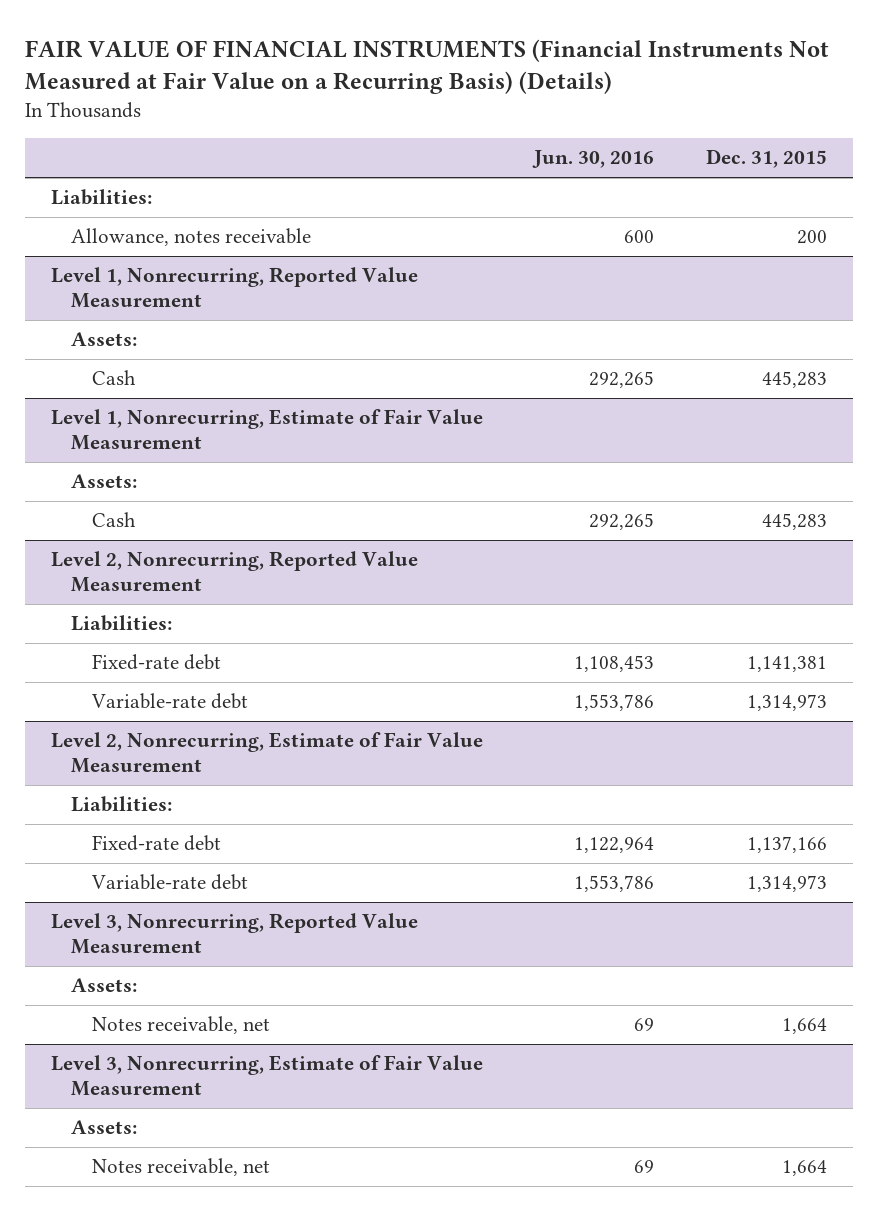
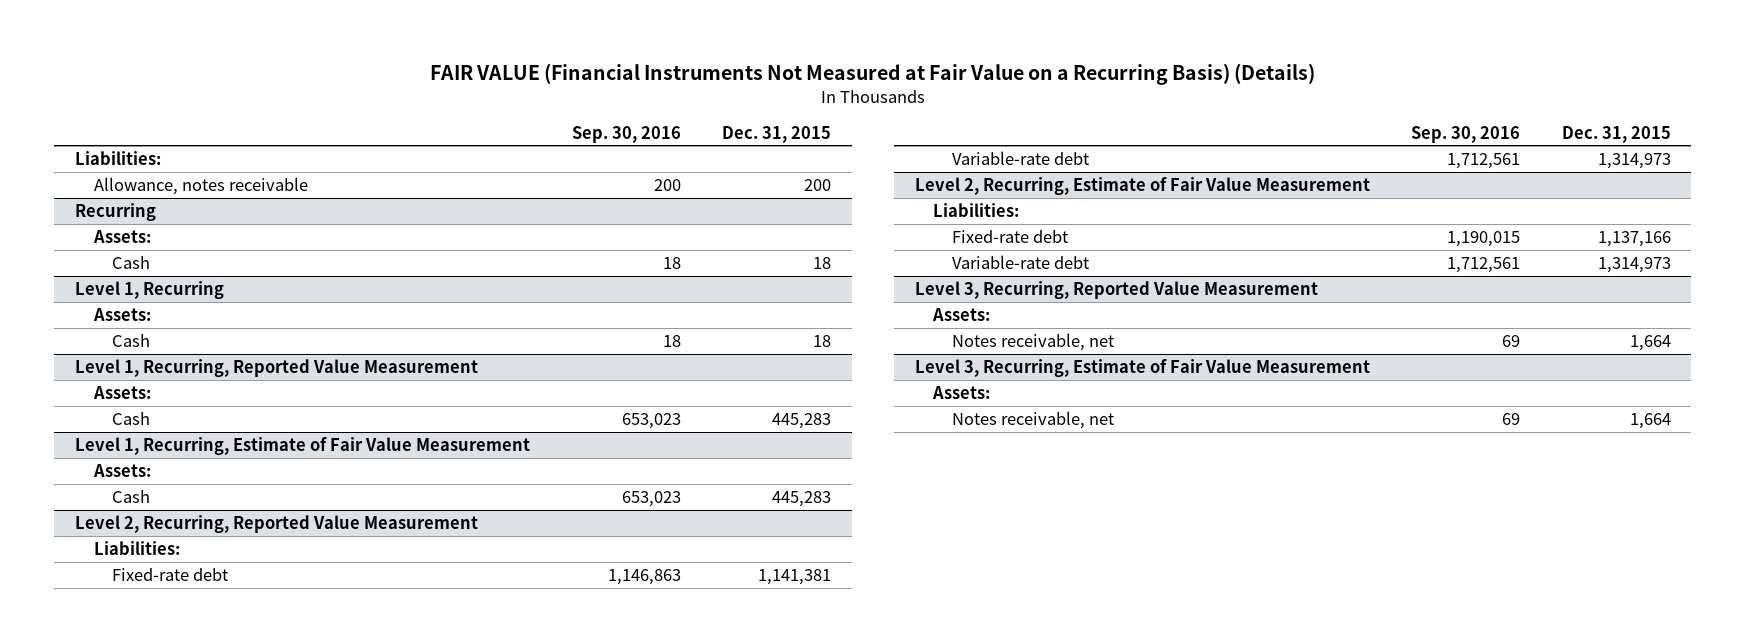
- FAIR VALUE OF FINANCIAL INSTRUMENTS (Financial Instruments Not Measured at Fair Value on a Recurring Basis) (Details)
+ FAIR VALUE (Financial Instruments Not Measured at Fair Value on a Recurring Basis) (Details)
- | Jun. 30, 2016 | Dec. 31, 2015
+ | Sep. 30, 2016 | Dec. 31, 2015
- Level 1, Nonrecurring, Reported Value Measurement
+ Recurring
+ Cash | 18 | 18
+ Level 1, Recurring
+ Assets:
+ Cash | 18 | 18
+ Level 1, Recurring, Reported Value Measurement
+ Assets:
- Level 1, Nonrecurring, Estimate of Fair Value Measurement
+ Level 1, Recurring, Estimate of Fair Value Measurement
- Level 2, Nonrecurring, Reported Value Measurement
+ Level 2, Recurring, Reported Value Measurement
- Level 2, Nonrecurring, Estimate of Fair Value Measurement
+ Level 2, Recurring, Estimate of Fair Value Measurement
- Level 3, Nonrecurring, Reported Value Measurement
+ Level 3, Recurring, Reported Value Measurement
- Level 3, Nonrecurring, Estimate of Fair Value Measurement
+ Level 3, Recurring, Estimate of Fair Value Measurement

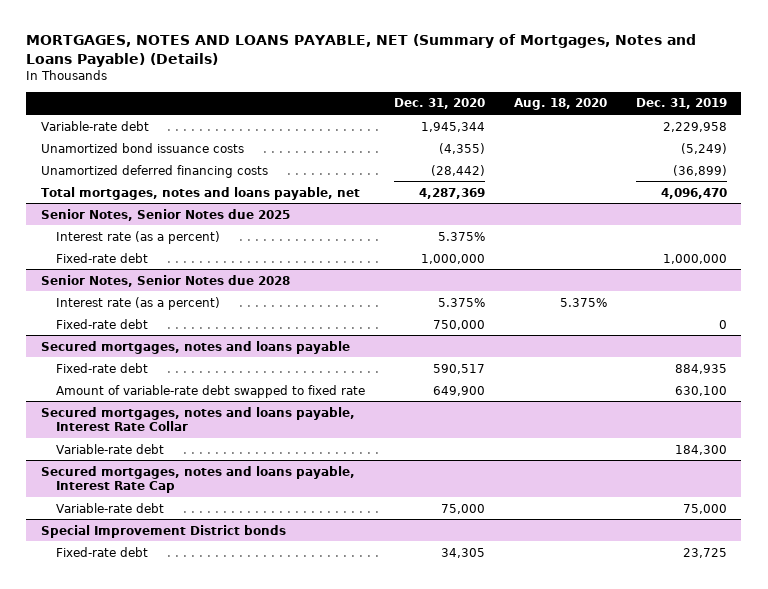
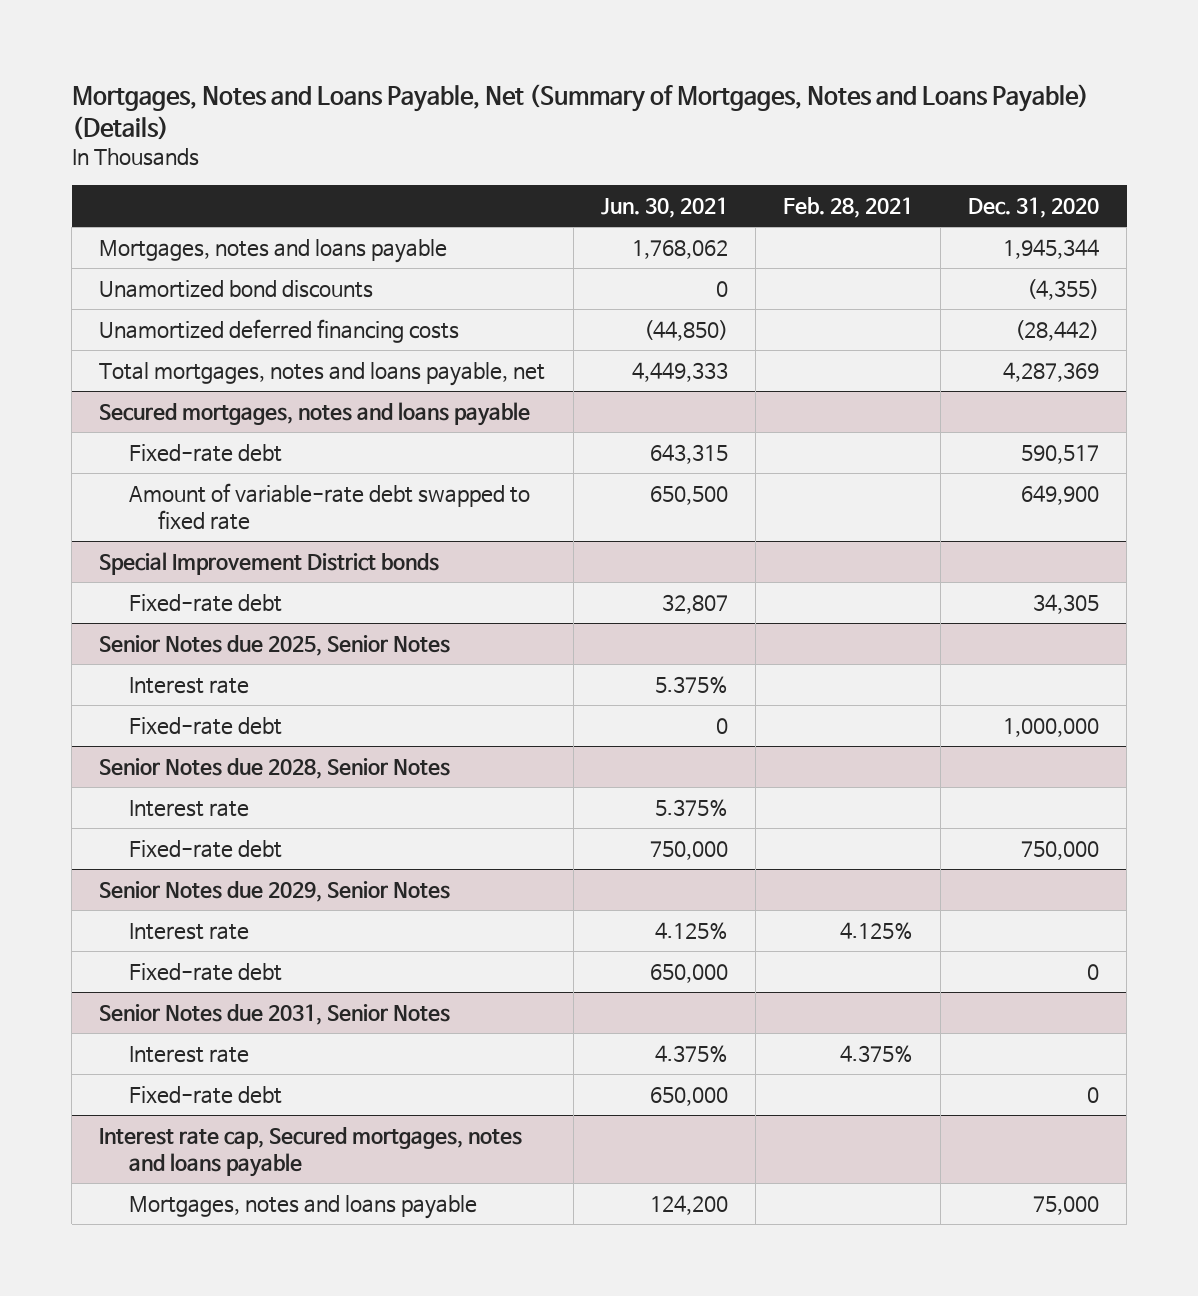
- MORTGAGES, NOTES AND LOANS PAYABLE, NET (Summary of Mortgages, Notes and Loans Payable) (Details)
+ Mortgages, Notes and Loans Payable, Net (Summary of Mortgages, Notes and Loans Payable) (Details)
- | Dec. 31, 2020 | Aug. 18, 2020 | Dec. 31, 2019
+ | Jun. 30, 2021 | Feb. 28, 2021 | Dec. 31, 2020
- Variable-rate debt | 1,945,344 | | 2,229,958
- Unamortized bond issuance costs | (4,355) | | (5,249)
+ Mortgages, notes and loans payable | 1,768,062 | | 1,945,344
+ Unamortized bond discounts | 0 | | (4,355)
- Senior Notes, Senior Notes due 2025
- Interest rate (as a percent) | 5.375% | |
- Fixed-rate debt | 1,000,000 | | 1,000,000
- Senior Notes, Senior Notes due 2028
- Interest rate (as a percent) | 5.375% | 5.375% |
- Fixed-rate debt | 750,000 | | 0
- Secured mortgages, notes and loans payable, Interest Rate Collar
- Variable-rate debt | | | 184,300
- Secured mortgages, notes and loans payable, Interest Rate Cap
- Variable-rate debt | 75,000 | | 75,000
+ Senior Notes due 2025, Senior Notes
+ Interest rate | 5.375% | |
+ Fixed-rate debt | 0 | | 1,000,000
+ Senior Notes due 2028, Senior Notes
+ Interest rate | 5.375% | |
+ Fixed-rate debt | 750,000 | | 750,000
+ Senior Notes due 2029, Senior Notes
+ Interest rate | 4.125% | 4.125% |
+ Fixed-rate debt | 650,000 | | 0
+ Senior Notes due 2031, Senior Notes
+ Interest rate | 4.375% | 4.375% |
+ Fixed-rate debt | 650,000 | | 0
+ Interest rate cap, Secured mortgages, notes and loans payable
+ Mortgages, notes and loans payable | 124,200 | | 75,000

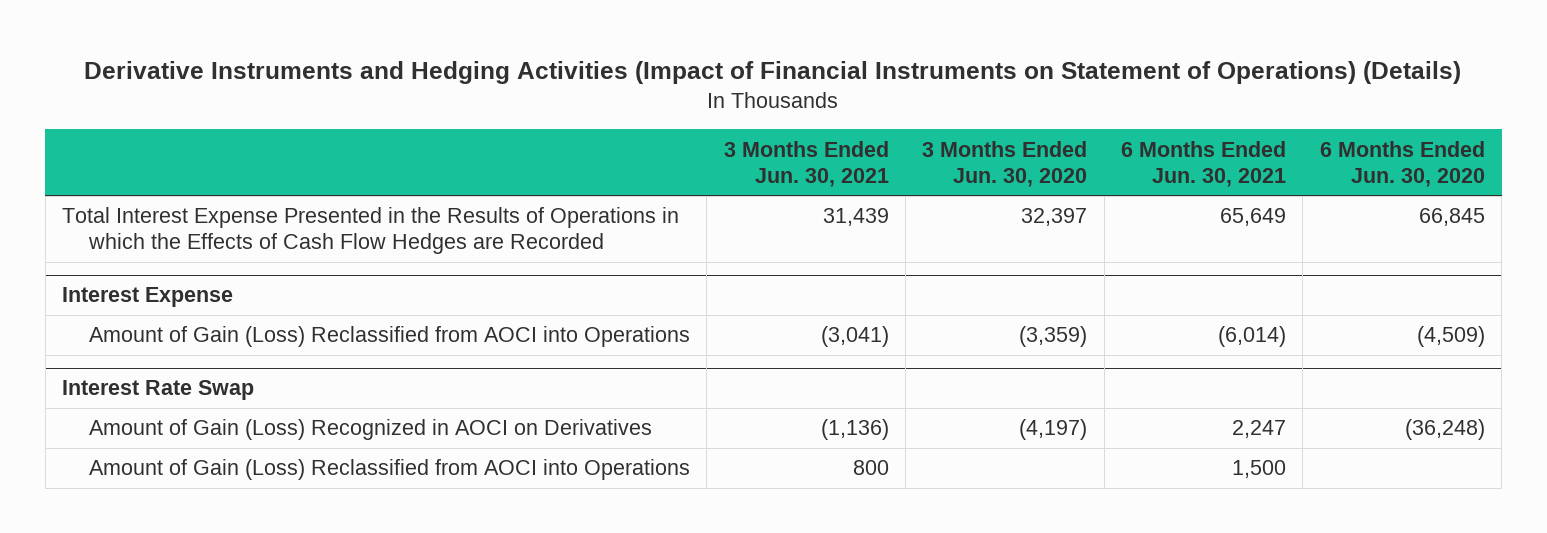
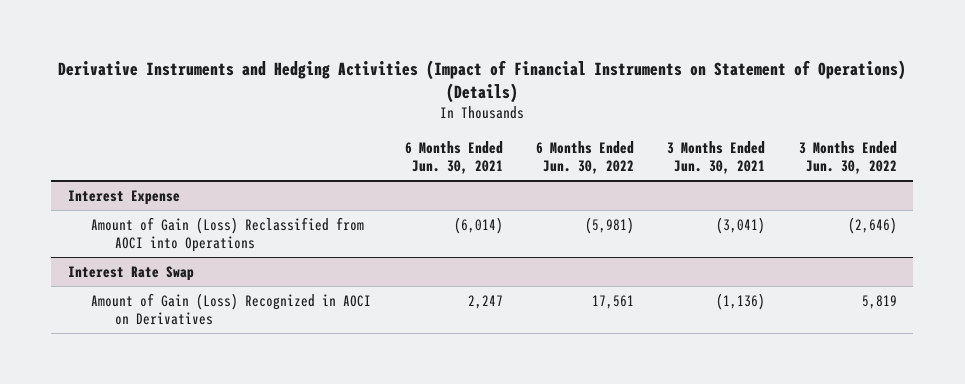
- | 3 Months Ended Jun. 30, 2021 | 3 Months Ended Jun. 30, 2020 | 6 Months Ended Jun. 30, 2021 | 6 Months Ended Jun. 30, 2020
+ | 6 Months Ended Jun. 30, 2021 | 6 Months Ended Jun. 30, 2022 | 3 Months Ended Jun. 30, 2021 | 3 Months Ended Jun. 30, 2022
- Total Interest Expense Presented in the Results of Operations in which the Effects of Cash Flow Hedges are Recorded | 31,439 | 32,397 | 65,649 | 66,845
@ Interest Rate Swap
- Amount of Gain (Loss) Reclassified from AOCI into Operations | 800 | | 1,500 |

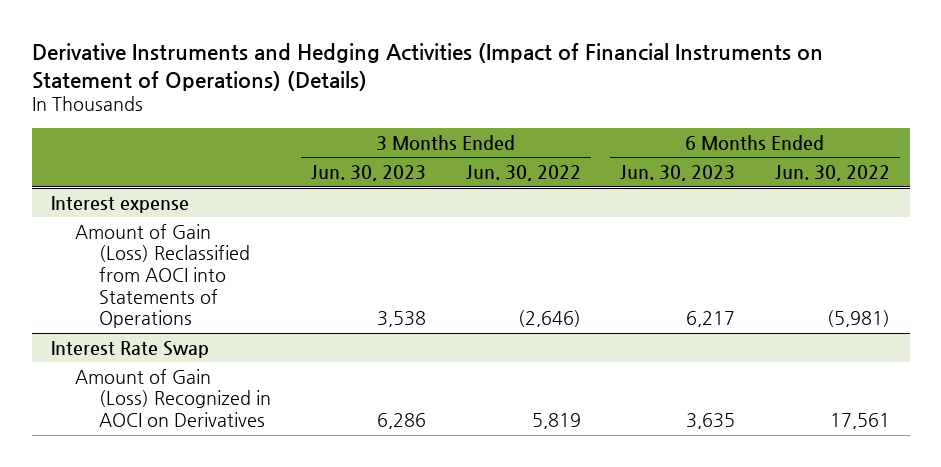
- | 6 Months Ended Jun. 30, 2021 | 6 Months Ended Jun. 30, 2022 | 3 Months Ended Jun. 30, 2021 | 3 Months Ended Jun. 30, 2022
+ | 3 Months Ended Jun. 30, 2023 | 3 Months Ended Jun. 30, 2022 | 6 Months Ended Jun. 30, 2023 | 6 Months Ended Jun. 30, 2022
- Interest Expense
- Amount of Gain (Loss) Reclassified from AOCI into Operations | (6,014) | (5,981) | (3,041) | (2,646)
+ Interest expense
+ Amount of Gain (Loss) Reclassified from AOCI into Statements of Operations | 3,538 | (2,646) | 6,217 | (5,981)

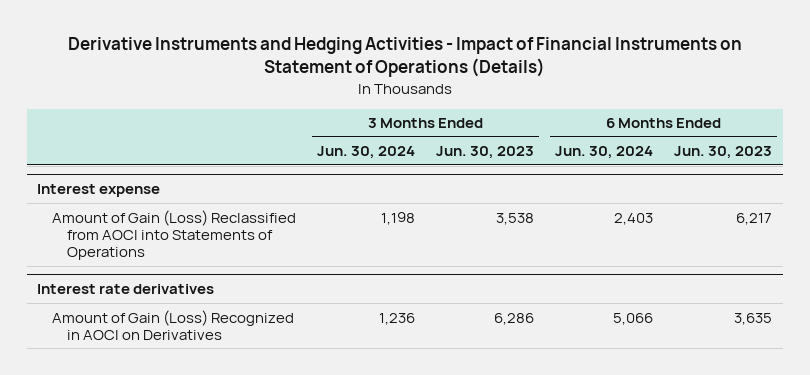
- Derivative Instruments and Hedging Activities (Impact of Financial Instruments on Statement of Operations) (Details)
+ Derivative Instruments and Hedging Activities - Impact of Financial Instruments on Statement of Operations (Details)
- | 3 Months Ended Jun. 30, 2023 | 3 Months Ended Jun. 30, 2022 | 6 Months Ended Jun. 30, 2023 | 6 Months Ended Jun. 30, 2022
+ | 3 Months Ended Jun. 30, 2024 | 3 Months Ended Jun. 30, 2023 | 6 Months Ended Jun. 30, 2024 | 6 Months Ended Jun. 30, 2023
- Interest Rate Swap
+ Interest rate derivatives

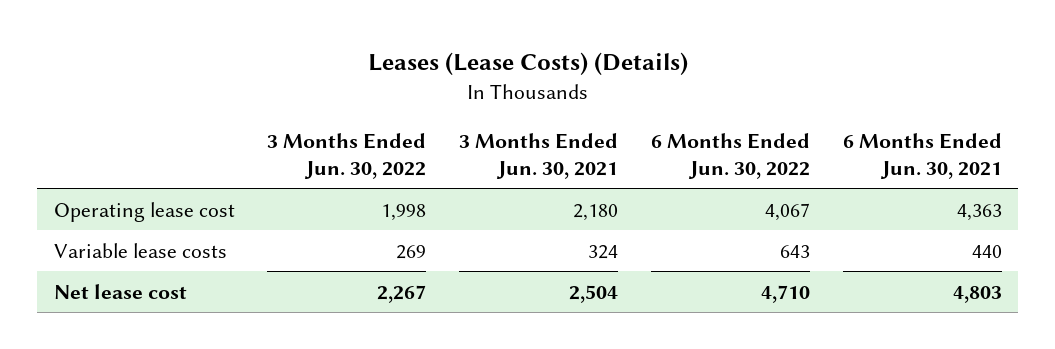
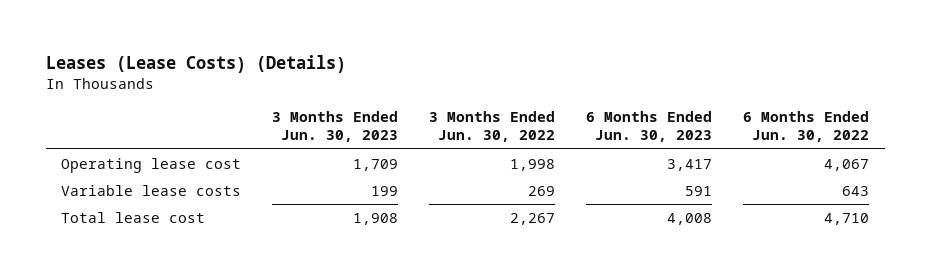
- | 3 Months Ended Jun. 30, 2022 | 3 Months Ended Jun. 30, 2021 | 6 Months Ended Jun. 30, 2022 | 6 Months Ended Jun. 30, 2021
+ | 3 Months Ended Jun. 30, 2023 | 3 Months Ended Jun. 30, 2022 | 6 Months Ended Jun. 30, 2023 | 6 Months Ended Jun. 30, 2022
- Net lease cost | 2,267 | 2,504 | 4,710 | 4,803
+ Total lease cost | 1,908 | 2,267 | 4,008 | 4,710

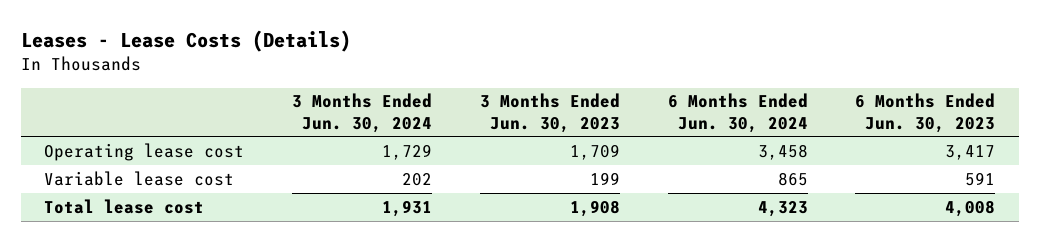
- Leases (Lease Costs) (Details)
+ Leases - Lease Costs (Details)
- | 3 Months Ended Jun. 30, 2023 | 3 Months Ended Jun. 30, 2022 | 6 Months Ended Jun. 30, 2023 | 6 Months Ended Jun. 30, 2022
+ | 3 Months Ended Jun. 30, 2024 | 3 Months Ended Jun. 30, 2023 | 6 Months Ended Jun. 30, 2024 | 6 Months Ended Jun. 30, 2023
- Variable lease costs | 199 | 269 | 591 | 643
+ Variable lease cost | 202 | 199 | 865 | 591

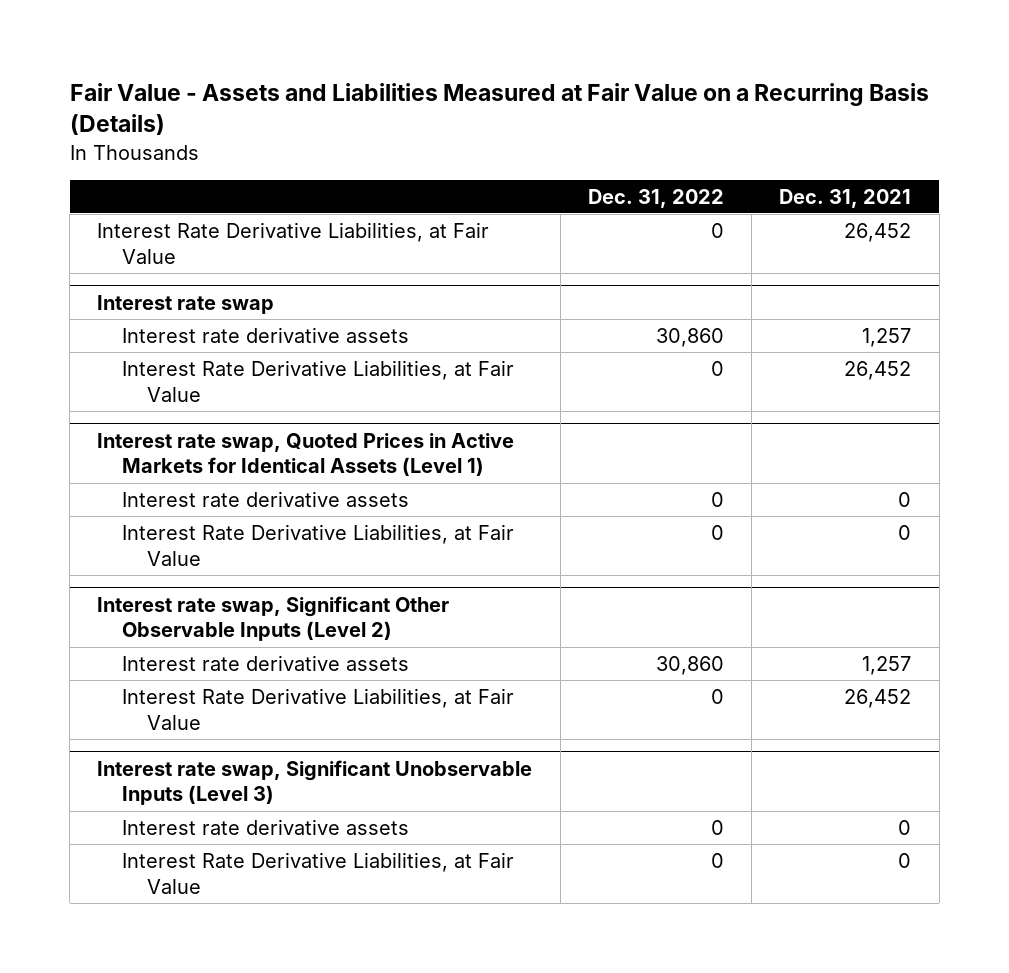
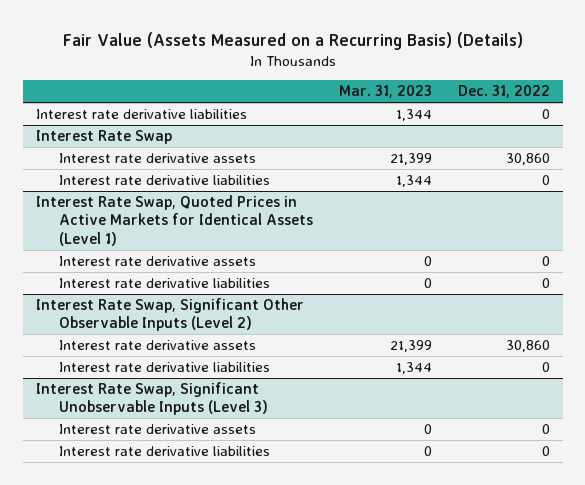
- Fair Value - Assets and Liabilities Measured at Fair Value on a Recurring Basis (Details)
+ Fair Value (Assets Measured on a Recurring Basis) (Details)
- | Dec. 31, 2022 | Dec. 31, 2021
+ | Mar. 31, 2023 | Dec. 31, 2022
- Interest Rate Derivative Liabilities, at Fair Value | 0 | 26,452
- Interest rate swap
+ Interest rate derivative liabilities | 1,344 | 0
+ Interest Rate Swap
- Interest Rate Derivative Liabilities, at Fair Value | 0 | 26,452
- Interest rate swap, Quoted Prices in Active Markets for Identical Assets (Level 1)
+ Interest rate derivative liabilities | 1,344 | 0
+ Interest Rate Swap, Quoted Prices in Active Markets for Identical Assets (Level 1)
- Interest Rate Derivative Liabilities, at Fair Value | 0 | 0
- Interest rate swap, Significant Other Observable Inputs (Level 2)
+ Interest rate derivative liabilities | 0 | 0
+ Interest Rate Swap, Significant Other Observable Inputs (Level 2)
- Interest Rate Derivative Liabilities, at Fair Value | 0 | 26,452
- Interest rate swap, Significant Unobservable Inputs (Level 3)
+ Interest rate derivative liabilities | 1,344 | 0
+ Interest Rate Swap, Significant Unobservable Inputs (Level 3)
- Interest Rate Derivative Liabilities, at Fair Value | 0 | 0
+ Interest rate derivative liabilities | 0 | 0

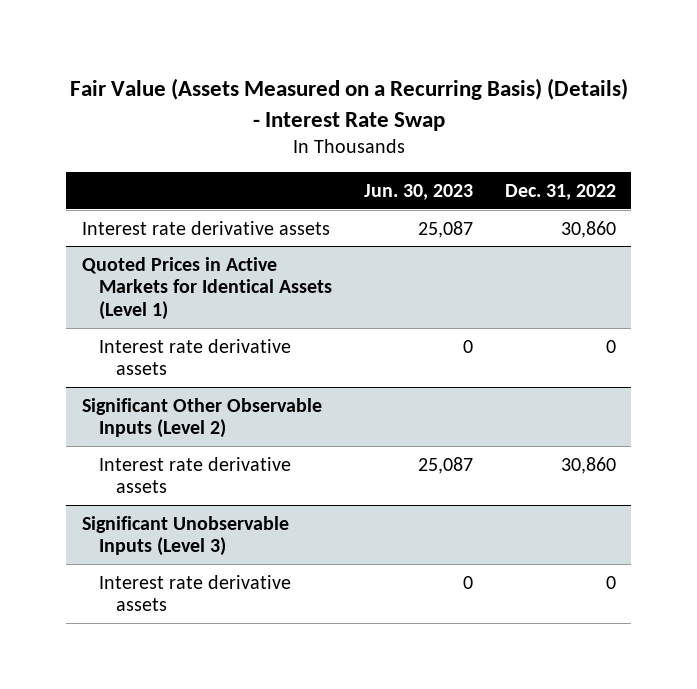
- Fair Value (Assets Measured on a Recurring Basis) (Details)
+ Fair Value (Assets Measured on a Recurring Basis) (Details) - Interest Rate Swap
- | Mar. 31, 2023 | Dec. 31, 2022
+ | Jun. 30, 2023 | Dec. 31, 2022
- Interest rate derivative liabilities | 1,344 | 0
- Interest Rate Swap
- Interest rate derivative liabilities | 1,344 | 0
- Interest Rate Swap, Quoted Prices in Active Markets for Identical Assets (Level 1)
+ Quoted Prices in Active Markets for Identical Assets (Level 1)
- Interest rate derivative liabilities | 0 | 0
- Interest Rate Swap, Significant Other Observable Inputs (Level 2)
+ Significant Other Observable Inputs (Level 2)
- Interest rate derivative liabilities | 1,344 | 0
- Interest Rate Swap, Significant Unobservable Inputs (Level 3)
+ Significant Unobservable Inputs (Level 3)
- Interest rate derivative liabilities | 0 | 0

